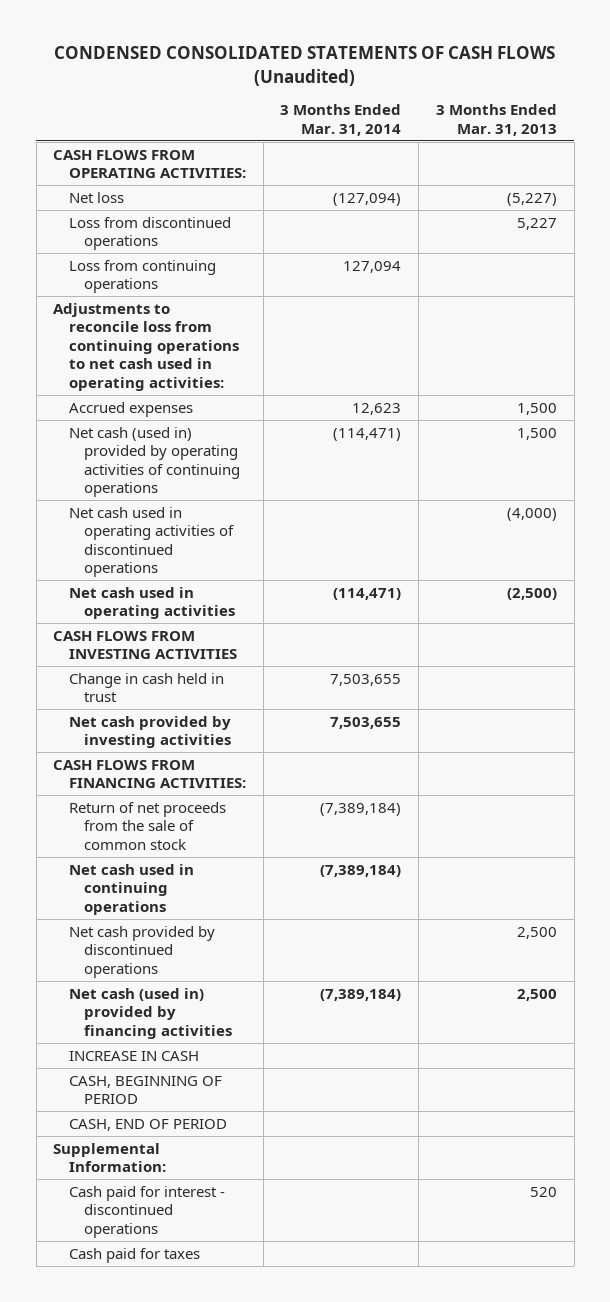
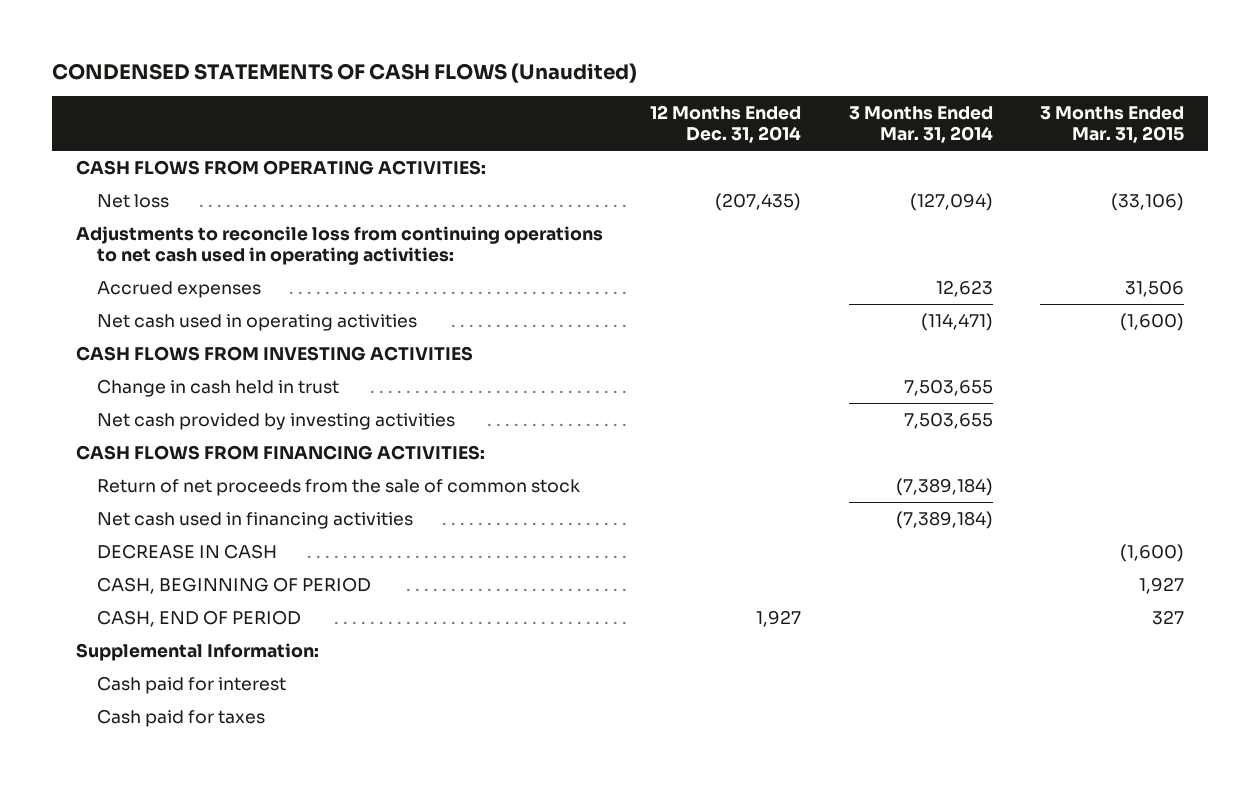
- CONDENSED CONSOLIDATED STATEMENTS OF CASH FLOWS (Unaudited)
+ CONDENSED STATEMENTS OF CASH FLOWS (Unaudited)
- | 3 Months Ended Mar. 31, 2014 | 3 Months Ended Mar. 31, 2013
+ | 12 Months Ended Dec. 31, 2014 | 3 Months Ended Mar. 31, 2014 | 3 Months Ended Mar. 31, 2015
- Loss from discontinued operations | | 5,227
- Loss from continuing operations | 127,094 |
- Net cash (used in) provided by operating activities of continuing operations | (114,471) | 1,500
- Net cash used in operating activities of discontinued operations | | (4,000)
- Net cash used in continuing operations | (7,389,184) |
- Net cash provided by discontinued operations | | 2,500
- Net cash (used in) provided by financing activities | (7,389,184) | 2,500
- INCREASE IN CASH
+ Net cash used in financing activities | | (7,389,184) |
+ DECREASE IN CASH | | | (1,600)
- Cash paid for interest - discontinued operations | | 520
+ Cash paid for interest

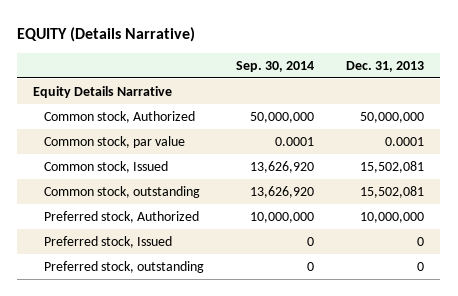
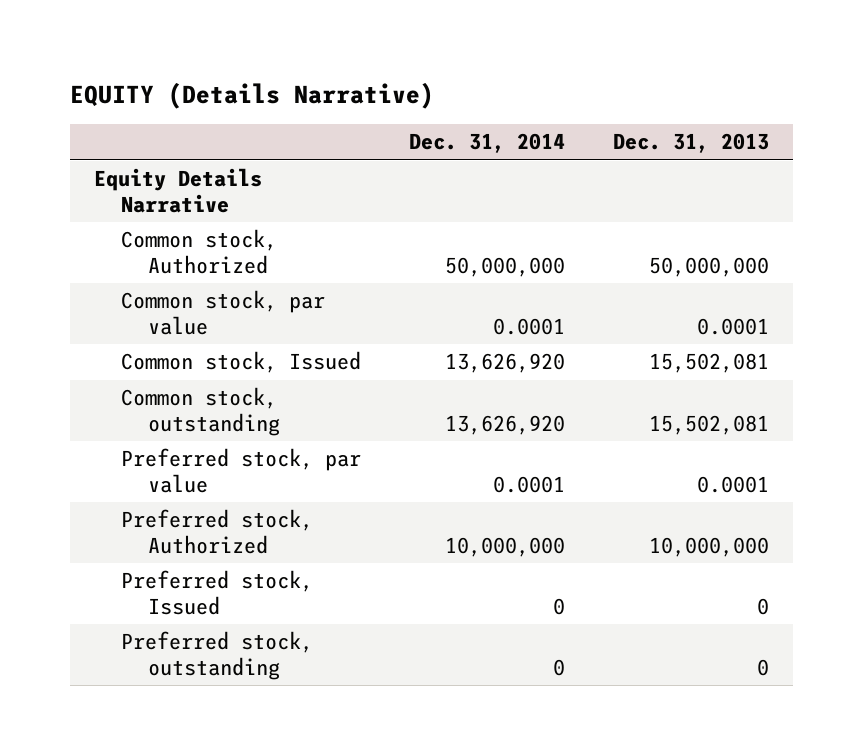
- | Sep. 30, 2014 | Dec. 31, 2013
+ | Dec. 31, 2014 | Dec. 31, 2013
+ Preferred stock, par value | 0.0001 | 0.0001

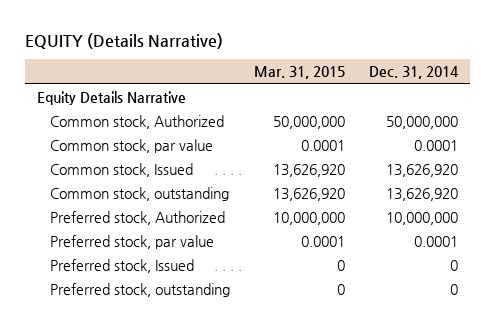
- | Dec. 31, 2014 | Dec. 31, 2013
+ | Mar. 31, 2015 | Dec. 31, 2014
moved down: Preferred stock, par value | 0.0001 | 0.0001

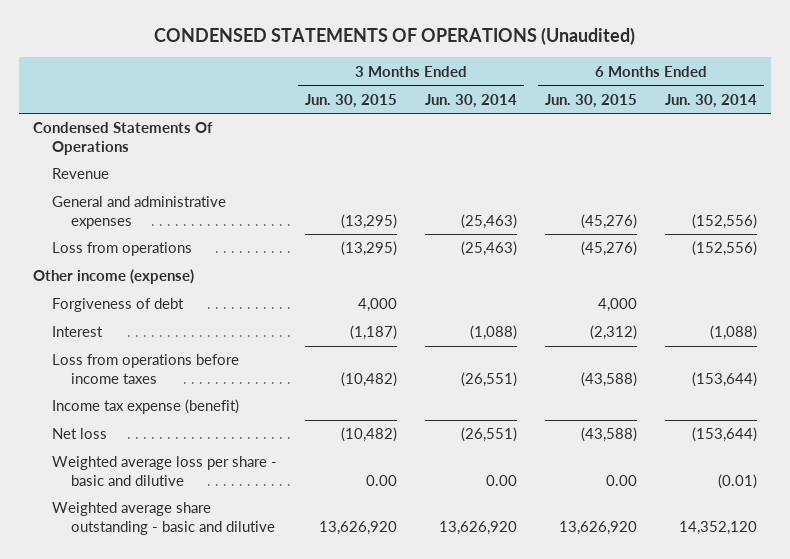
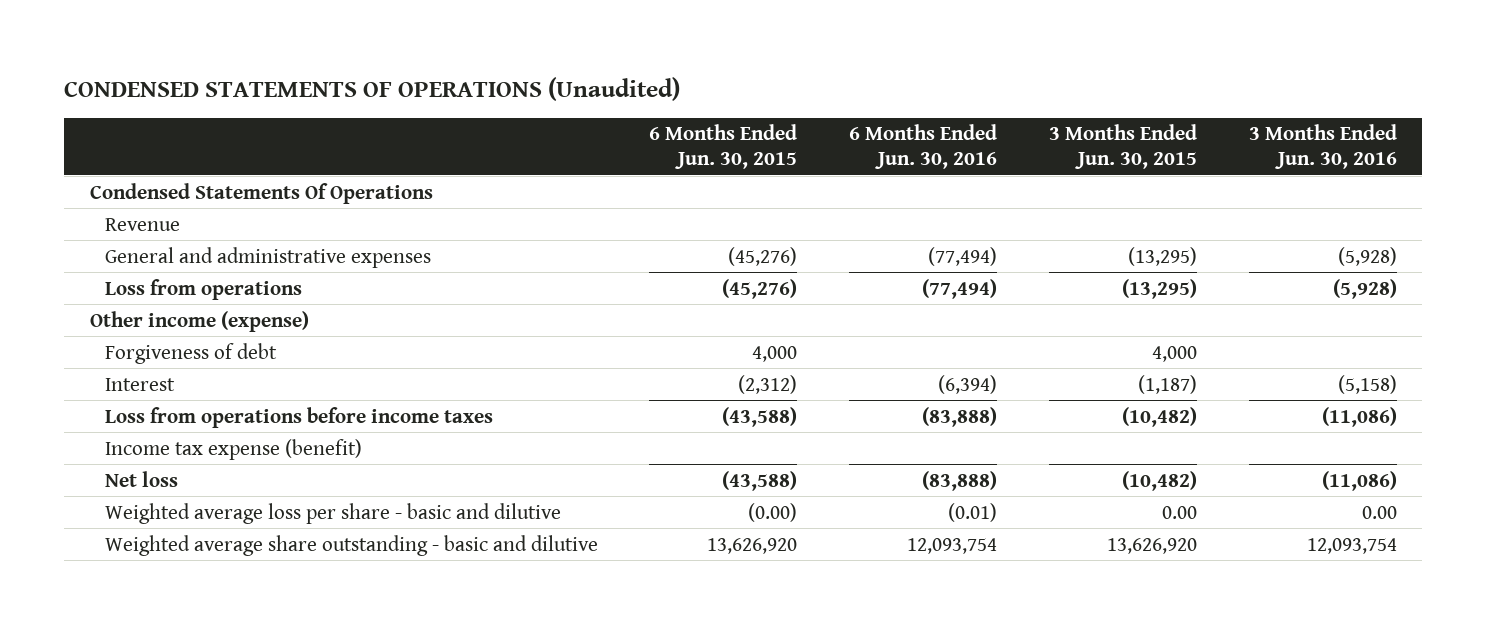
- | 3 Months Ended Jun. 30, 2015 | 3 Months Ended Jun. 30, 2014 | 6 Months Ended Jun. 30, 2015 | 6 Months Ended Jun. 30, 2014
+ | 6 Months Ended Jun. 30, 2015 | 6 Months Ended Jun. 30, 2016 | 3 Months Ended Jun. 30, 2015 | 3 Months Ended Jun. 30, 2016
- Weighted average loss per share - basic and dilutive | 0.00 | 0.00 | 0.00 | (0.01)
+ Weighted average loss per share - basic and dilutive | (0.00) | (0.01) | 0.00 | 0.00

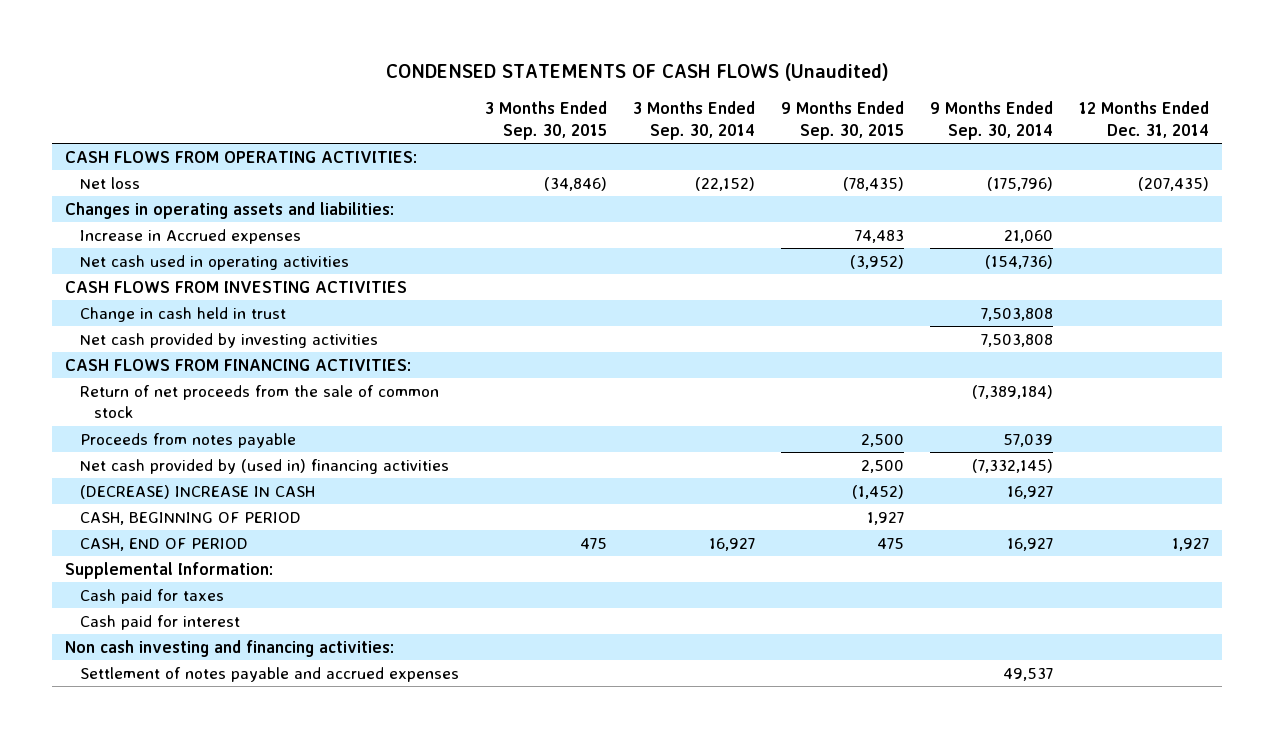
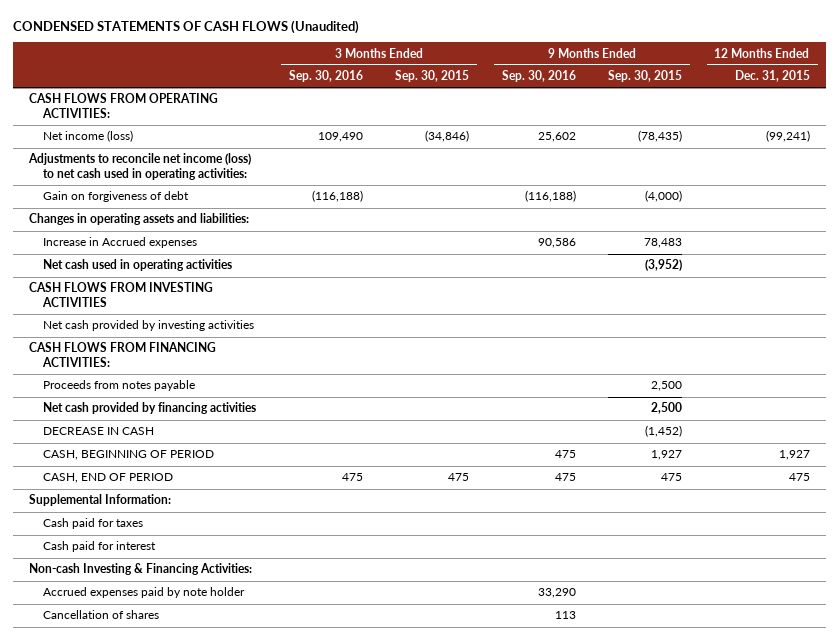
- | 3 Months Ended Sep. 30, 2015 | 3 Months Ended Sep. 30, 2014 | 9 Months Ended Sep. 30, 2015 | 9 Months Ended Sep. 30, 2014 | 12 Months Ended Dec. 31, 2014
+ | 3 Months Ended Sep. 30, 2016 | 3 Months Ended Sep. 30, 2015 | 9 Months Ended Sep. 30, 2016 | 9 Months Ended Sep. 30, 2015 | 12 Months Ended Dec. 31, 2015
- Net loss | (34,846) | (22,152) | (78,435) | (175,796) | (207,435)
+ Net income (loss) | 109,490 | (34,846) | 25,602 | (78,435) | (99,241)
+ Adjustments to reconcile net income (loss) to net cash used in operating activities:
+ Gain on forgiveness of debt | (116,188) | | (116,188) | (4,000) |
- Increase in Accrued expenses | | | 74,483 | 21,060 |
+ Increase in Accrued expenses | | | 90,586 | 78,483 |
- Change in cash held in trust | | | | 7,503,808 |
- Return of net proceeds from the sale of common stock | | | | (7,389,184) |
- Net cash provided by (used in) financing activities | | | 2,500 | (7,332,145) |
- (DECREASE) INCREASE IN CASH | | | (1,452) | 16,927 |
+ Net cash provided by financing activities | | | | 2,500 |
+ DECREASE IN CASH | | | | (1,452) |
- Non cash investing and financing activities:
- Settlement of notes payable and accrued expenses | | | | 49,537 |
+ Non-cash Investing & Financing Activities:
+ Accrued expenses paid by note holder | | | 33,290 | |
+ Cancellation of shares | | | 113 | |

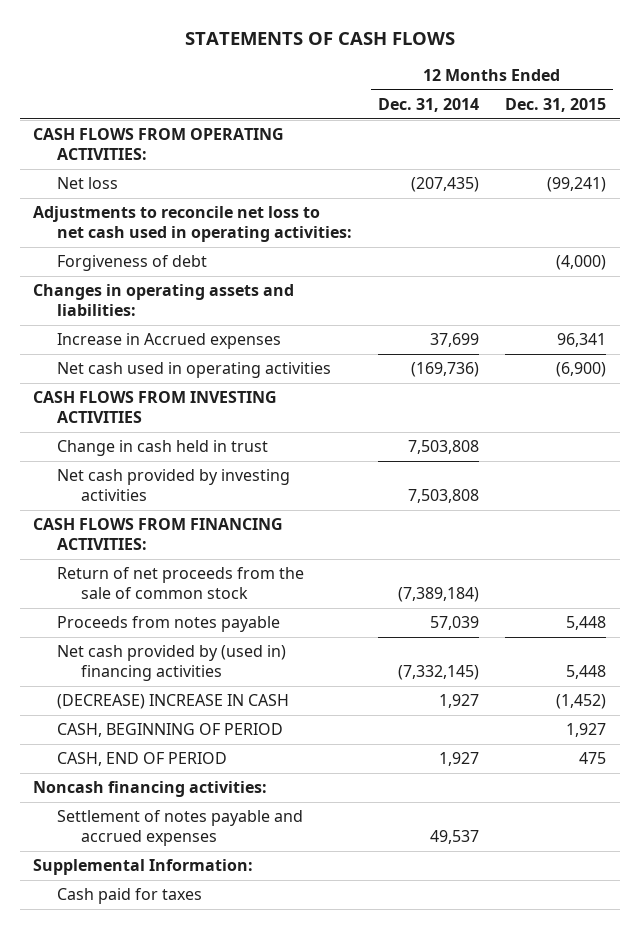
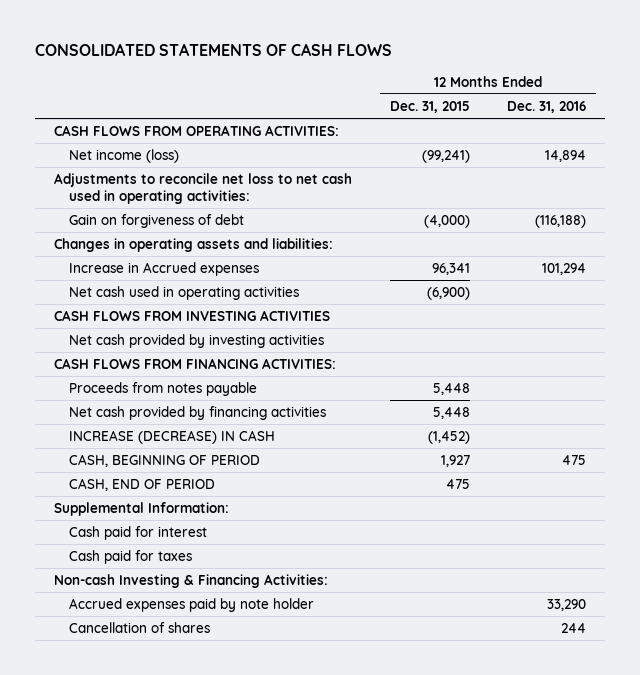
- STATEMENTS OF CASH FLOWS
+ CONSOLIDATED STATEMENTS OF CASH FLOWS
- | 12 Months Ended Dec. 31, 2014 | 12 Months Ended Dec. 31, 2015
+ | 12 Months Ended Dec. 31, 2015 | 12 Months Ended Dec. 31, 2016
- Net loss | (207,435) | (99,241)
+ Net income (loss) | (99,241) | 14,894
- Forgiveness of debt | | (4,000)
+ Gain on forgiveness of debt | (4,000) | (116,188)
- Change in cash held in trust | 7,503,808 |
- Return of net proceeds from the sale of common stock | (7,389,184) |
- Net cash provided by (used in) financing activities | (7,332,145) | 5,448
- (DECREASE) INCREASE IN CASH | 1,927 | (1,452)
+ Net cash provided by financing activities | 5,448 |
+ INCREASE (DECREASE) IN CASH | (1,452) |
- Noncash financing activities:
- Settlement of notes payable and accrued expenses | 49,537 |
+ Cash paid for interest
+ Non-cash Investing & Financing Activities:
+ Accrued expenses paid by note holder | | 33,290
+ Cancellation of shares | | 244

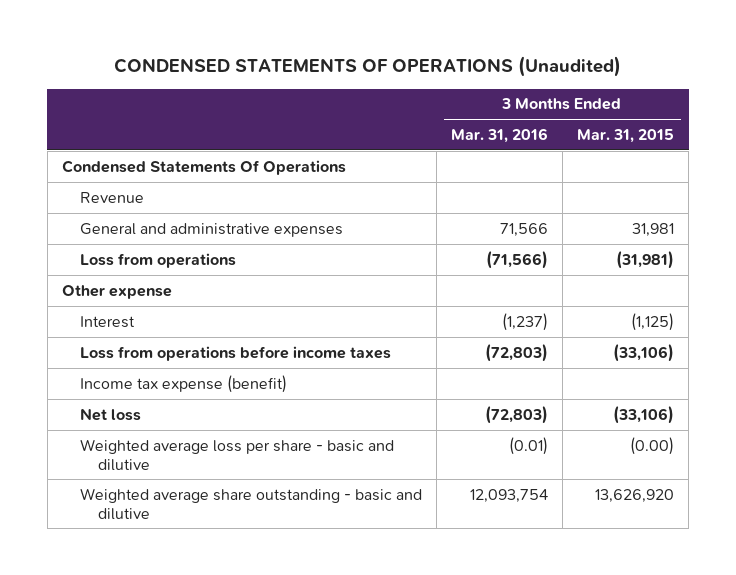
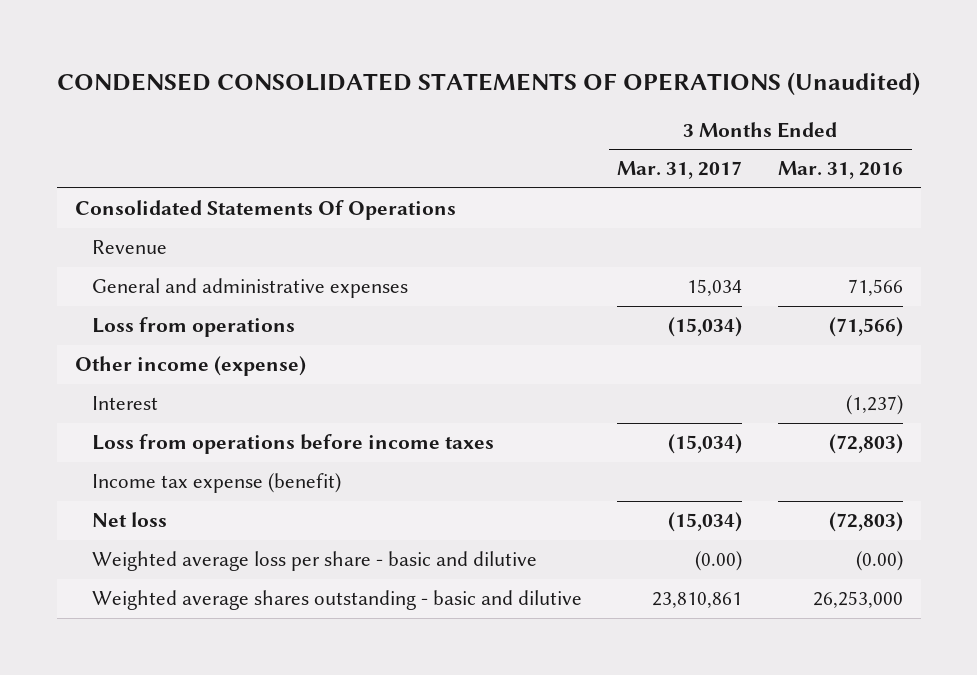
- CONDENSED STATEMENTS OF OPERATIONS (Unaudited)
+ CONDENSED CONSOLIDATED STATEMENTS OF OPERATIONS (Unaudited)
- | 3 Months Ended Mar. 31, 2016 | 3 Months Ended Mar. 31, 2015
+ | 3 Months Ended Mar. 31, 2017 | 3 Months Ended Mar. 31, 2016
- Condensed Statements Of Operations
+ Consolidated Statements Of Operations
- Other expense
+ Other income (expense)
- Weighted average loss per share - basic and dilutive | (0.01) | (0.00)
- Weighted average share outstanding - basic and dilutive | 12,093,754 | 13,626,920
+ Weighted average loss per share - basic and dilutive | (0.00) | (0.00)
+ Weighted average shares outstanding - basic and dilutive | 23,810,861 | 26,253,000

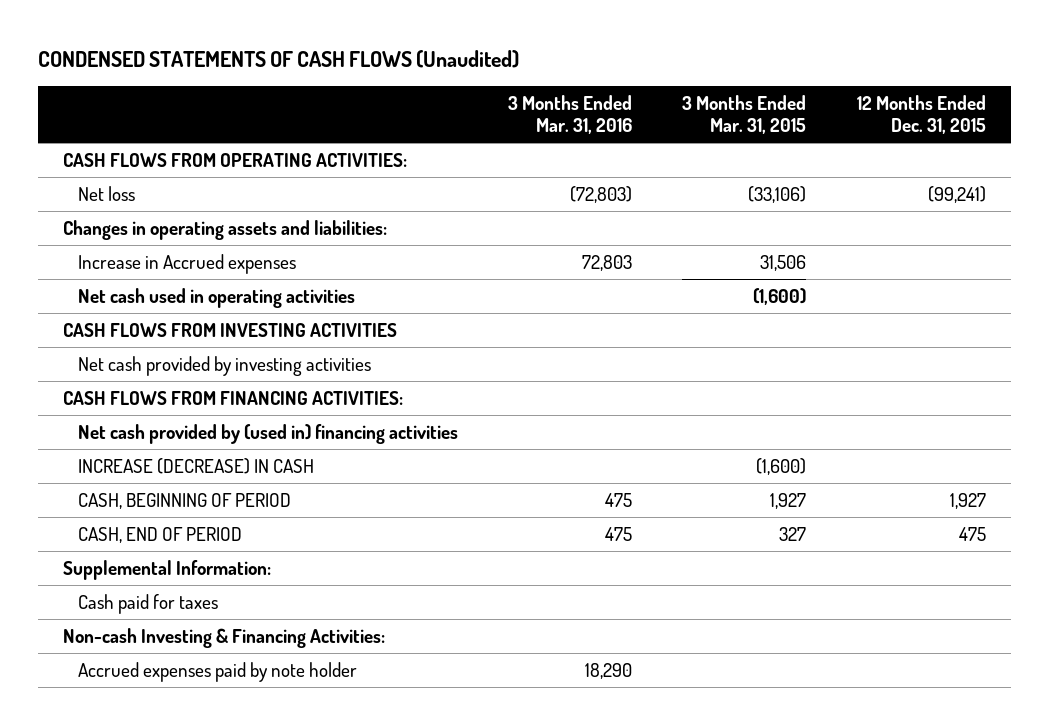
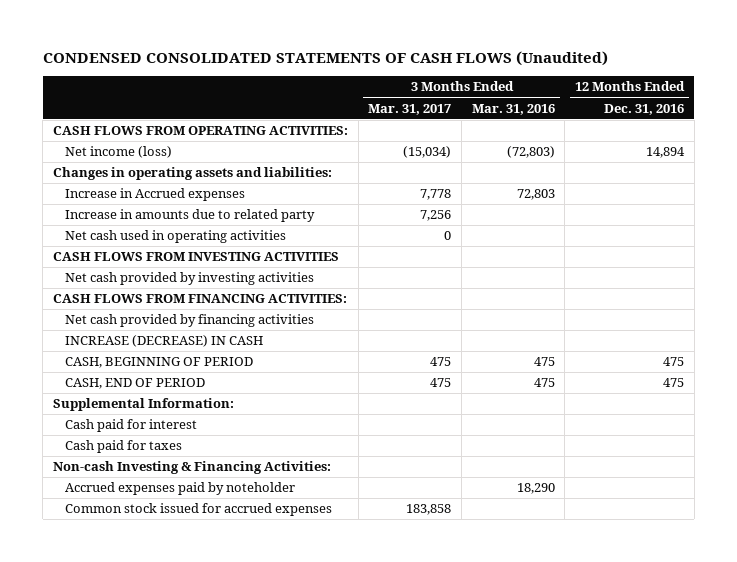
- CONDENSED STATEMENTS OF CASH FLOWS (Unaudited)
+ CONDENSED CONSOLIDATED STATEMENTS OF CASH FLOWS (Unaudited)
- | 3 Months Ended Mar. 31, 2016 | 3 Months Ended Mar. 31, 2015 | 12 Months Ended Dec. 31, 2015
+ | 3 Months Ended Mar. 31, 2017 | 3 Months Ended Mar. 31, 2016 | 12 Months Ended Dec. 31, 2016
- Net loss | (72,803) | (33,106) | (99,241)
+ Net income (loss) | (15,034) | (72,803) | 14,894
+ Increase in amounts due to related party | 7,256 | |
- Net cash provided by (used in) financing activities
+ Net cash provided by financing activities
+ Cash paid for interest
- Accrued expenses paid by note holder | 18,290 | |
+ Accrued expenses paid by noteholder | | 18,290 |
+ Common stock issued for accrued expenses | 183,858 | |

